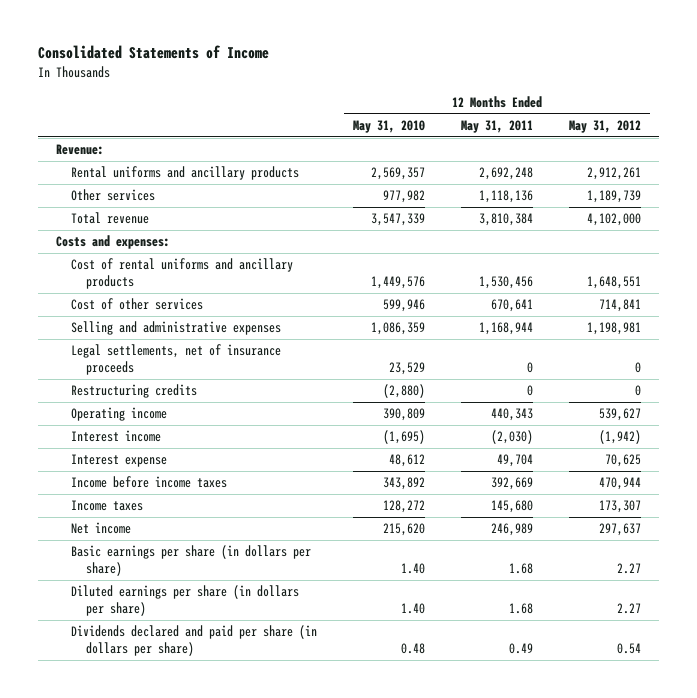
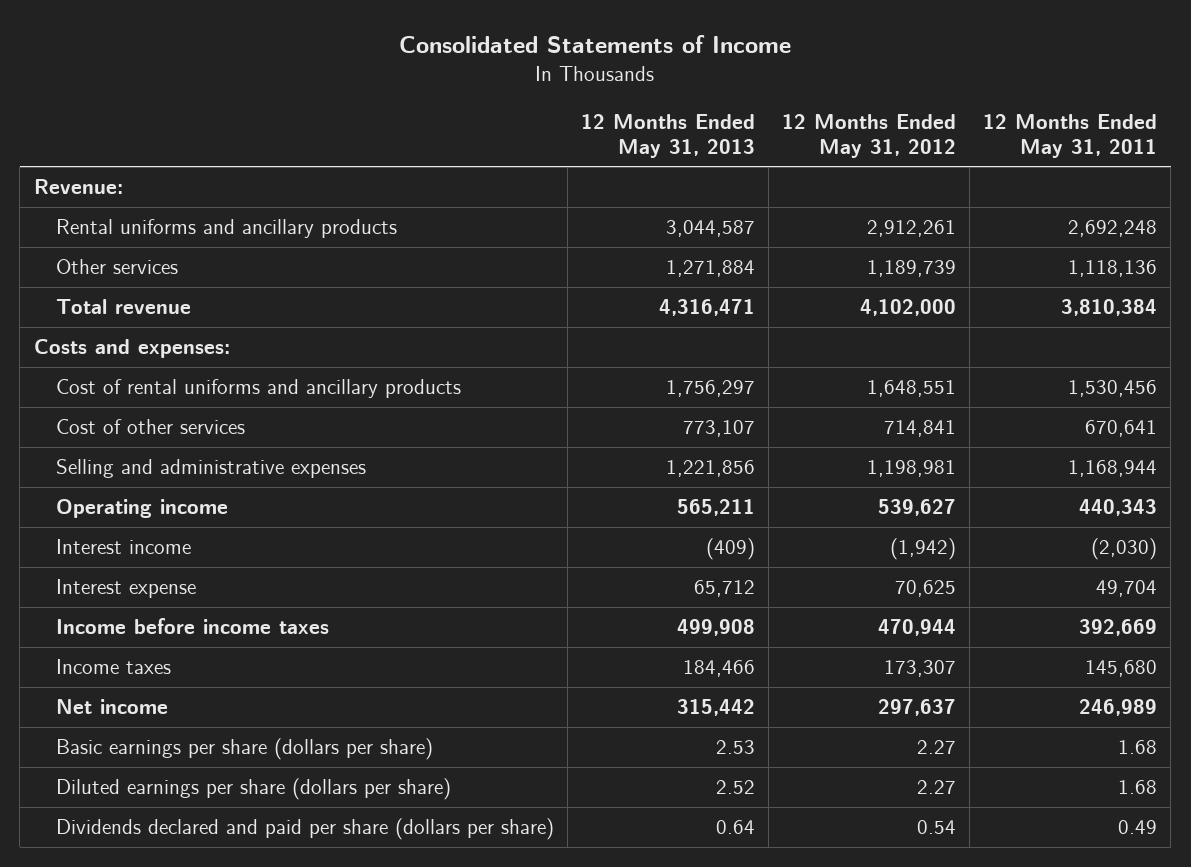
- | 12 Months Ended May 31, 2010 | 12 Months Ended May 31, 2011 | 12 Months Ended May 31, 2012
+ | 12 Months Ended May 31, 2013 | 12 Months Ended May 31, 2012 | 12 Months Ended May 31, 2011
- Legal settlements, net of insurance proceeds | 23,529 | 0 | 0
- Restructuring credits | (2,880) | 0 | 0
- Basic earnings per share (in dollars per share) | 1.40 | 1.68 | 2.27
- Diluted earnings per share (in dollars per share) | 1.40 | 1.68 | 2.27
- Dividends declared and paid per share (in dollars per share) | 0.48 | 0.49 | 0.54
+ Basic earnings per share (dollars per share) | 2.53 | 2.27 | 1.68
+ Diluted earnings per share (dollars per share) | 2.52 | 2.27 | 1.68
+ Dividends declared and paid per share (dollars per share) | 0.64 | 0.54 | 0.49

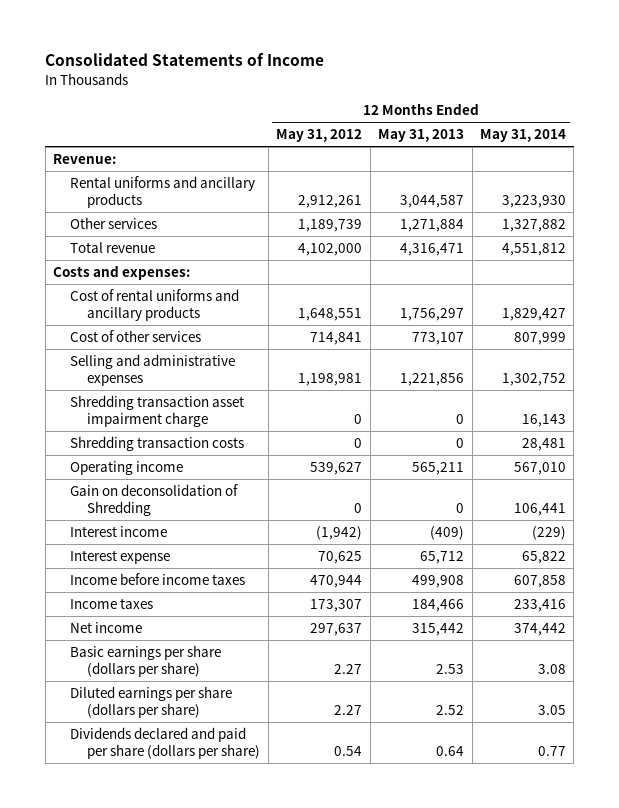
- | 12 Months Ended May 31, 2013 | 12 Months Ended May 31, 2012 | 12 Months Ended May 31, 2011
+ | 12 Months Ended May 31, 2012 | 12 Months Ended May 31, 2013 | 12 Months Ended May 31, 2014
+ Shredding transaction asset impairment charge | 0 | 0 | 16,143
+ Shredding transaction costs | 0 | 0 | 28,481
+ Gain on deconsolidation of Shredding | 0 | 0 | 106,441

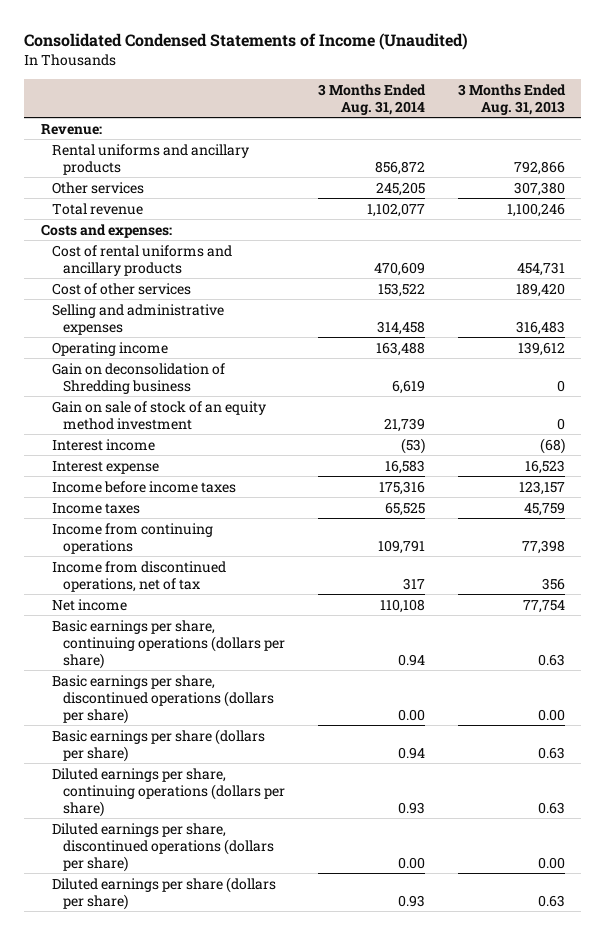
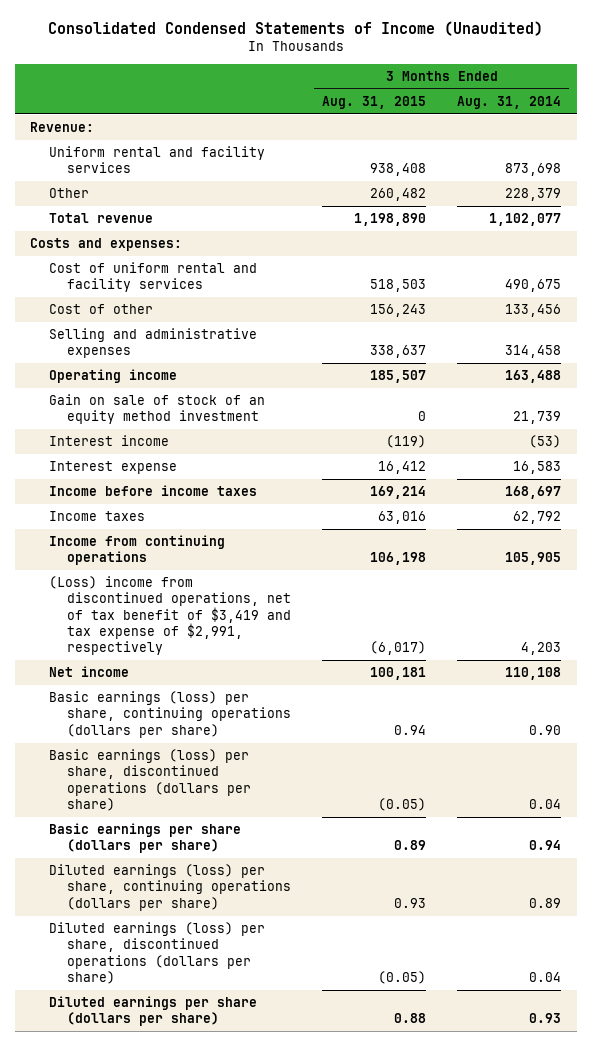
- | 3 Months Ended Aug. 31, 2014 | 3 Months Ended Aug. 31, 2013
+ | 3 Months Ended Aug. 31, 2015 | 3 Months Ended Aug. 31, 2014
- Rental uniforms and ancillary products | 856,872 | 792,866
- Other services | 245,205 | 307,380
+ Uniform rental and facility services | 938,408 | 873,698
+ Other | 260,482 | 228,379
- Cost of rental uniforms and ancillary products | 470,609 | 454,731
- Cost of other services | 153,522 | 189,420
+ Cost of uniform rental and facility services | 518,503 | 490,675
+ Cost of other | 156,243 | 133,456
- Gain on deconsolidation of Shredding business | 6,619 | 0
- Income before income taxes | 175,316 | 123,157
- Income taxes | 65,525 | 45,759
- Income from continuing operations | 109,791 | 77,398
- Income from discontinued operations, net of tax | 317 | 356
+ Income before income taxes | 169,214 | 168,697
+ Income taxes | 63,016 | 62,792
+ Income from continuing operations | 106,198 | 105,905
+ (Loss) income from discontinued operations, net of tax benefit of $3,419 and tax expense of $2,991, respectively | (6,017) | 4,203
- Basic earnings per share, continuing operations (dollars per share) | 0.94 | 0.63
- Basic earnings per share, discontinued operations (dollars per share) | 0.00 | 0.00
+ Basic earnings (loss) per share, continuing operations (dollars per share) | 0.94 | 0.90
+ Basic earnings (loss) per share, discontinued operations (dollars per share) | (0.05) | 0.04
- Diluted earnings per share, continuing operations (dollars per share) | 0.93 | 0.63
- Diluted earnings per share, discontinued operations (dollars per share) | 0.00 | 0.00
+ Diluted earnings (loss) per share, continuing operations (dollars per share) | 0.93 | 0.89
+ Diluted earnings (loss) per share, discontinued operations (dollars per share) | (0.05) | 0.04

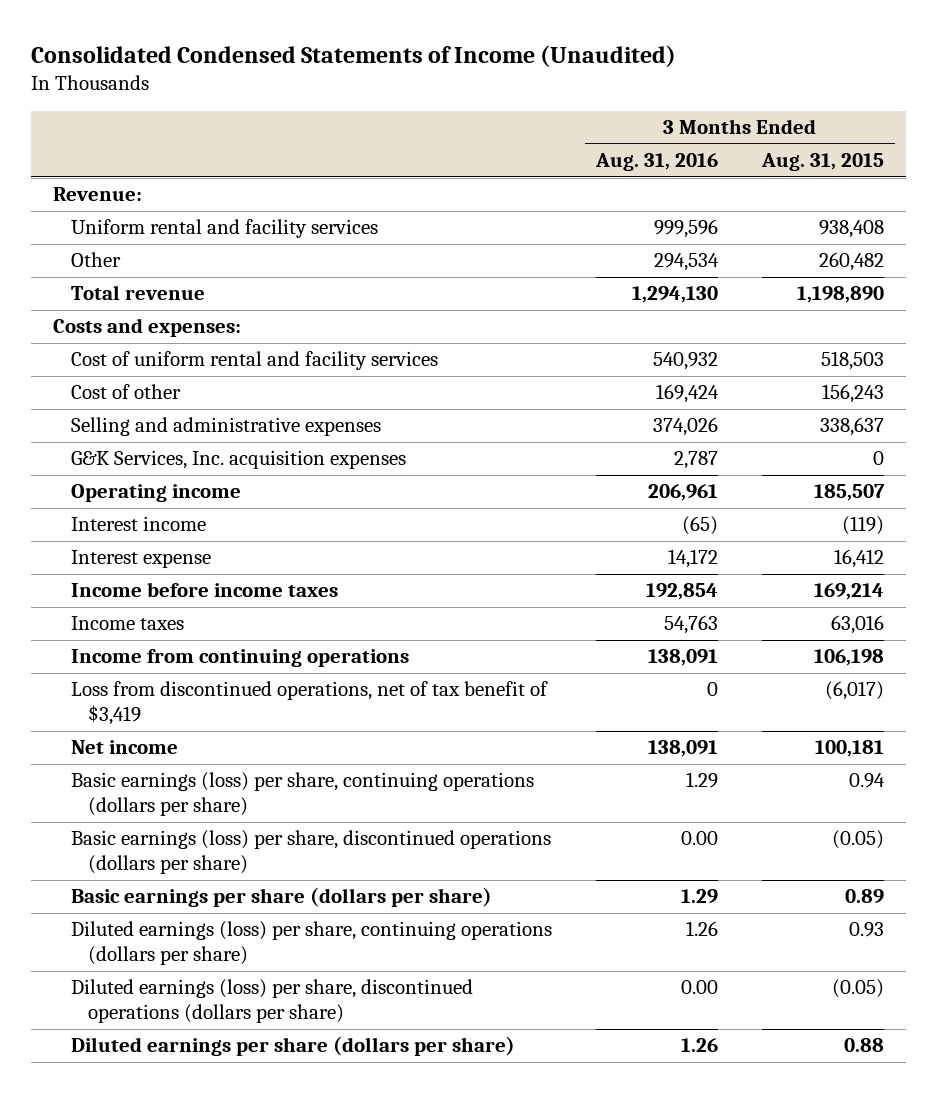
- | 3 Months Ended Aug. 31, 2015 | 3 Months Ended Aug. 31, 2014
+ | 3 Months Ended Aug. 31, 2016 | 3 Months Ended Aug. 31, 2015
+ G&K Services, Inc. acquisition expenses | 2,787 | 0
- Gain on sale of stock of an equity method investment | 0 | 21,739
- (Loss) income from discontinued operations, net of tax benefit of $3,419 and tax expense of $2,991, respectively | (6,017) | 4,203
+ Loss from discontinued operations, net of tax benefit of $3,419 | 0 | (6,017)

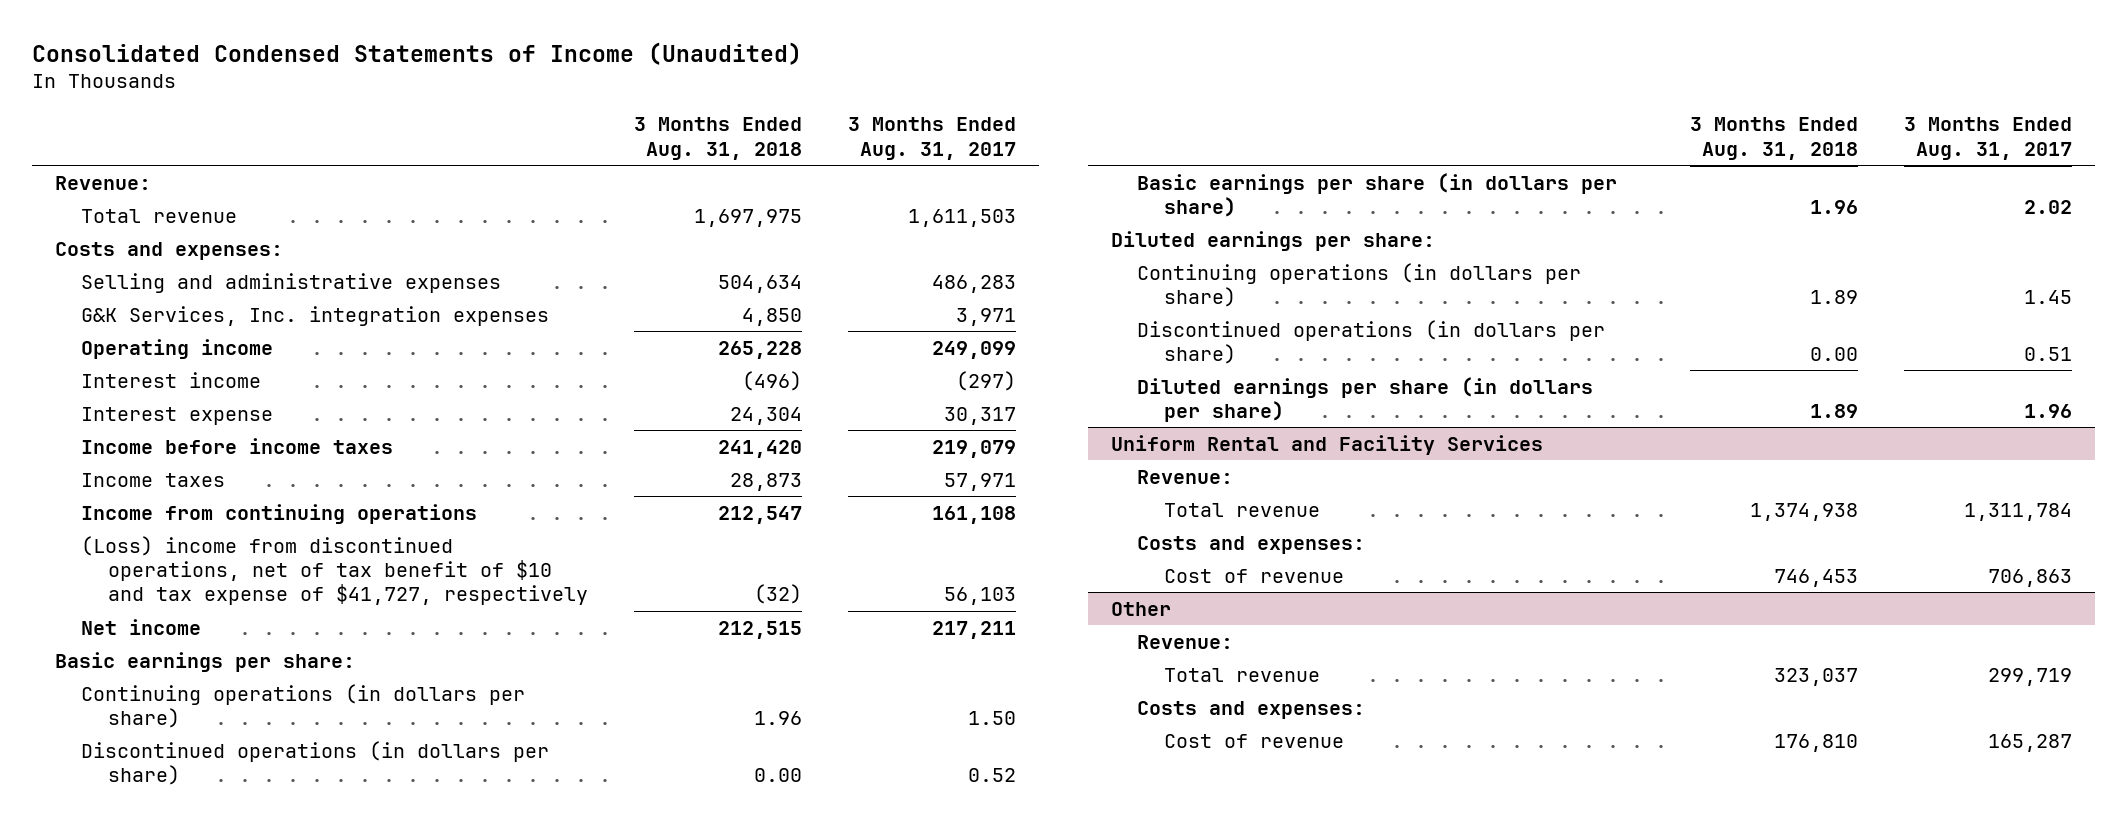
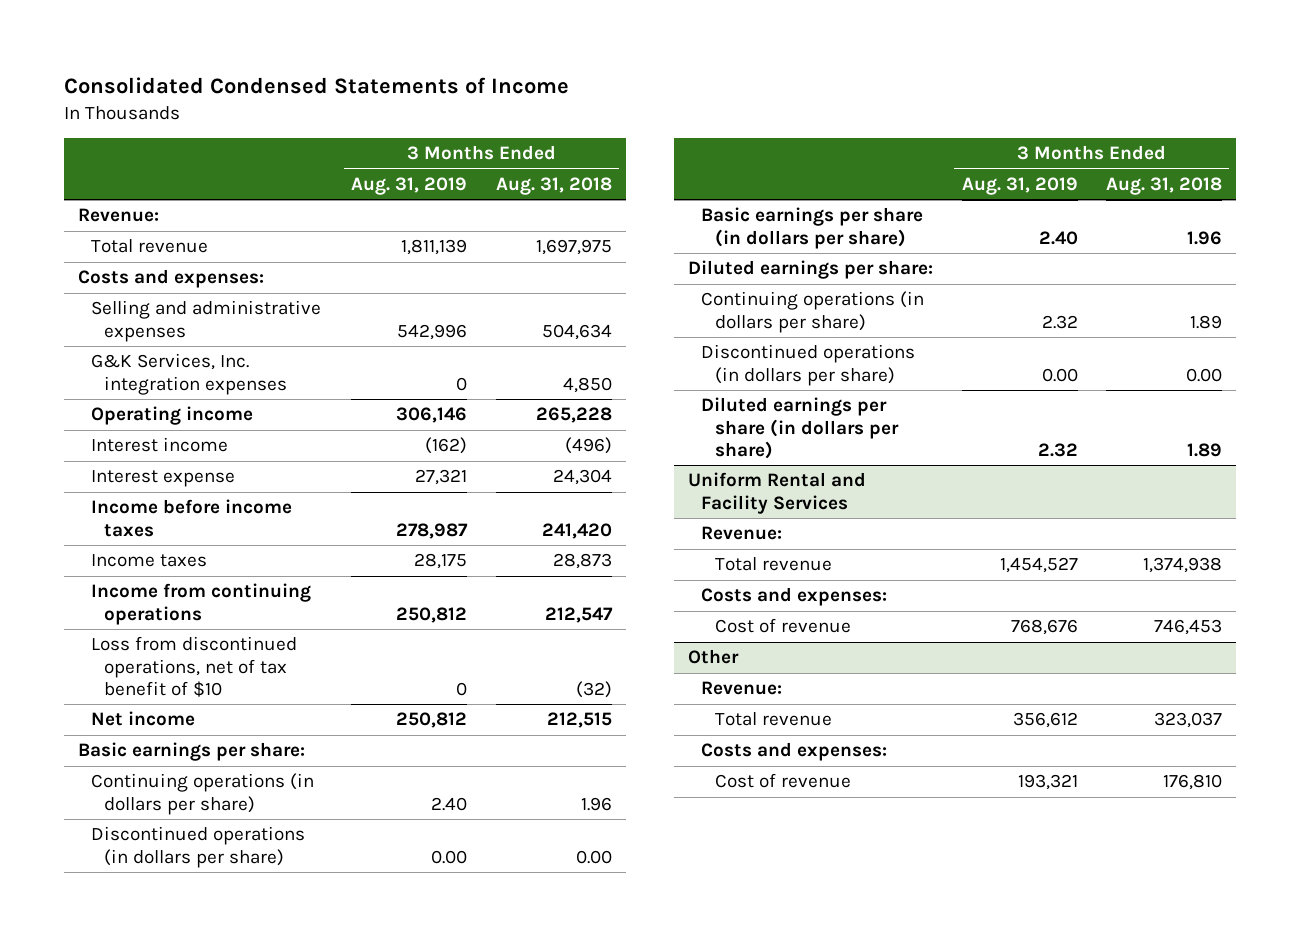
- Consolidated Condensed Statements of Income (Unaudited)
+ Consolidated Condensed Statements of Income
- | 3 Months Ended Aug. 31, 2018 | 3 Months Ended Aug. 31, 2017
+ | 3 Months Ended Aug. 31, 2019 | 3 Months Ended Aug. 31, 2018
- (Loss) income from discontinued operations, net of tax benefit of $10 and tax expense of $41,727, respectively | (32) | 56,103
+ Loss from discontinued operations, net of tax benefit of $10 | 0 | (32)

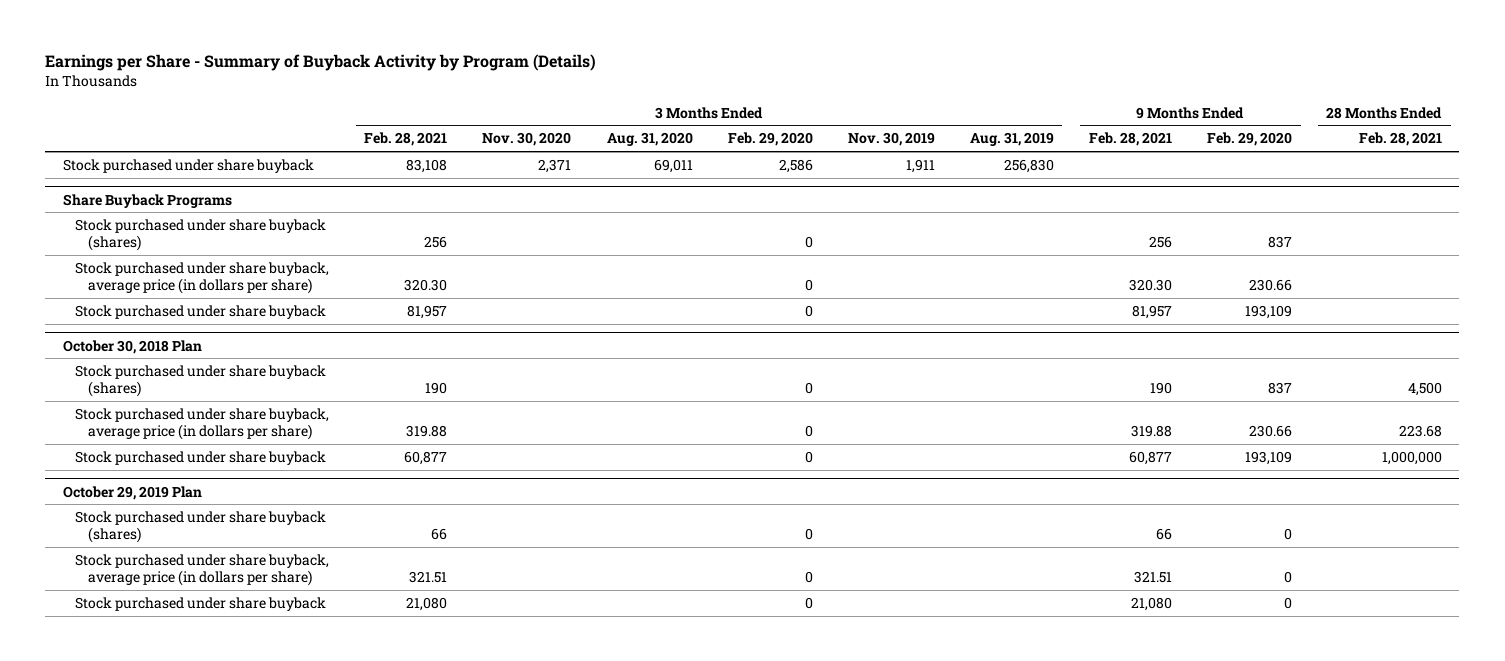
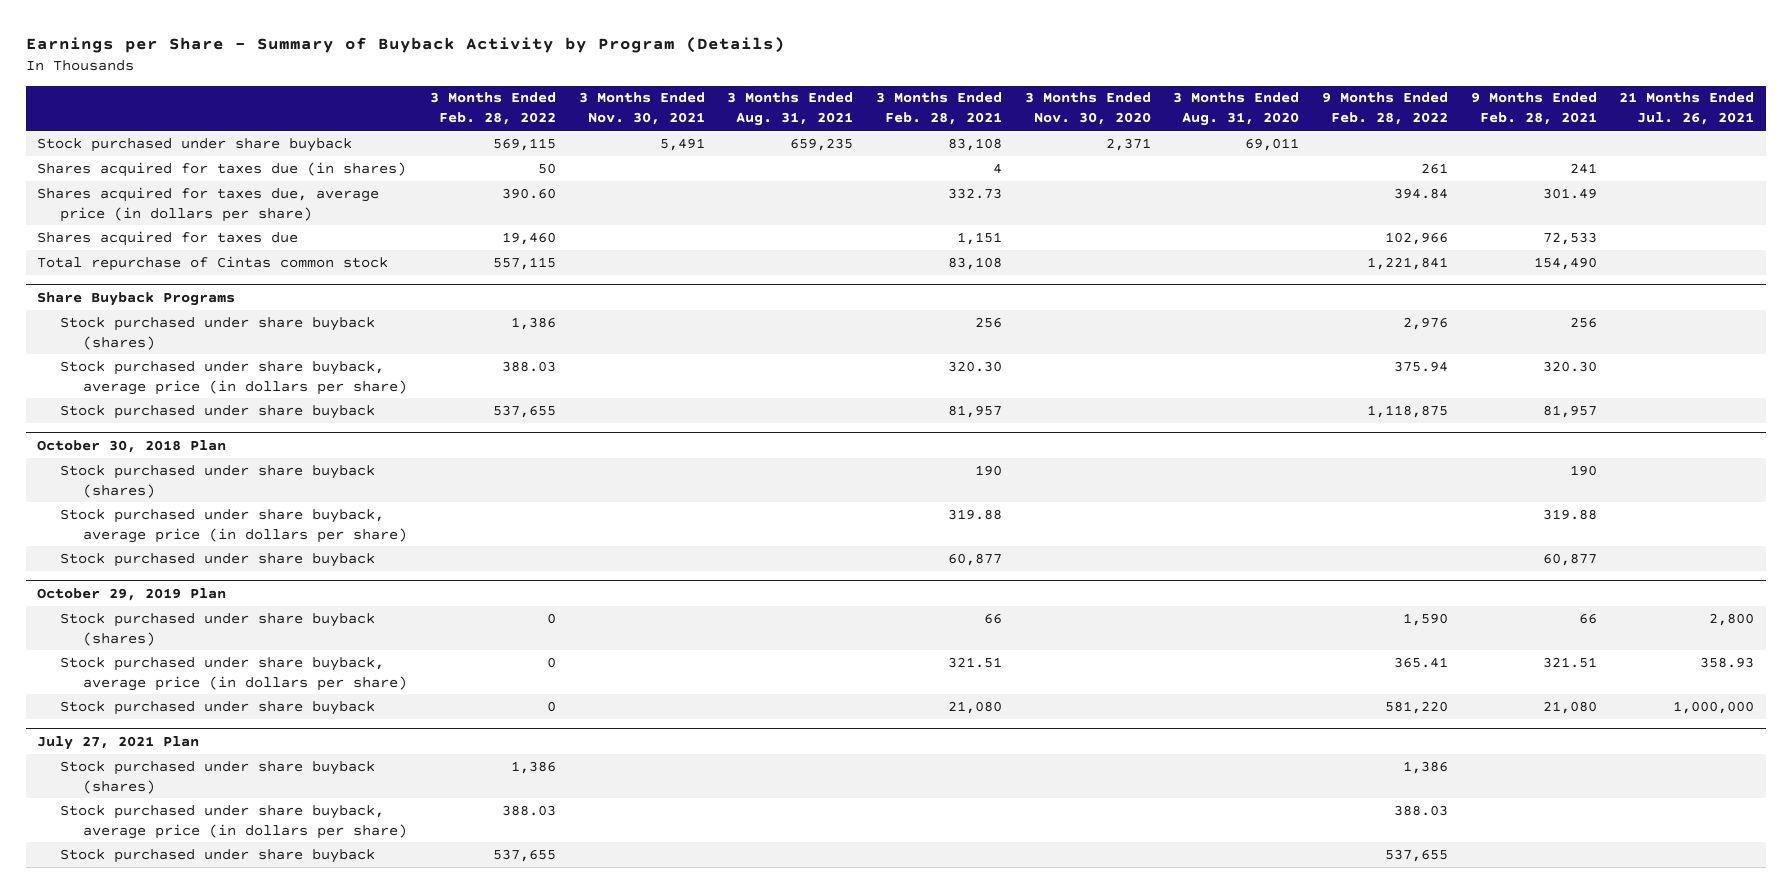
- | 3 Months Ended Feb. 28, 2021 | 3 Months Ended Nov. 30, 2020 | 3 Months Ended Aug. 31, 2020 | 3 Months Ended Feb. 29, 2020 | 3 Months Ended Nov. 30, 2019 | 3 Months Ended Aug. 31, 2019 | 9 Months Ended Feb. 28, 2021 | 9 Months Ended Feb. 29, 2020 | 28 Months Ended Feb. 28, 2021
+ | 3 Months Ended Feb. 28, 2022 | 3 Months Ended Nov. 30, 2021 | 3 Months Ended Aug. 31, 2021 | 3 Months Ended Feb. 28, 2021 | 3 Months Ended Nov. 30, 2020 | 3 Months Ended Aug. 31, 2020 | 9 Months Ended Feb. 28, 2022 | 9 Months Ended Feb. 28, 2021 | 21 Months Ended Jul. 26, 2021
+ Shares acquired for taxes due (in shares) | 50 | | | 4 | | | 261 | 241 |
+ Shares acquired for taxes due, average price (in dollars per share) | 390.60 | | | 332.73 | | | 394.84 | 301.49 |
+ Shares acquired for taxes due | 19,460 | | | 1,151 | | | 102,966 | 72,533 |
+ Total repurchase of Cintas common stock | 557,115 | | | 83,108 | | | 1,221,841 | 154,490 |
+ July 27, 2021 Plan
+ Stock purchased under share buyback (shares) | 1,386 | | | | | | 1,386 | |
+ Stock purchased under share buyback, average price (in dollars per share) | 388.03 | | | | | | 388.03 | |
+ Stock purchased under share buyback | 537,655 | | | | | | 537,655 | |

